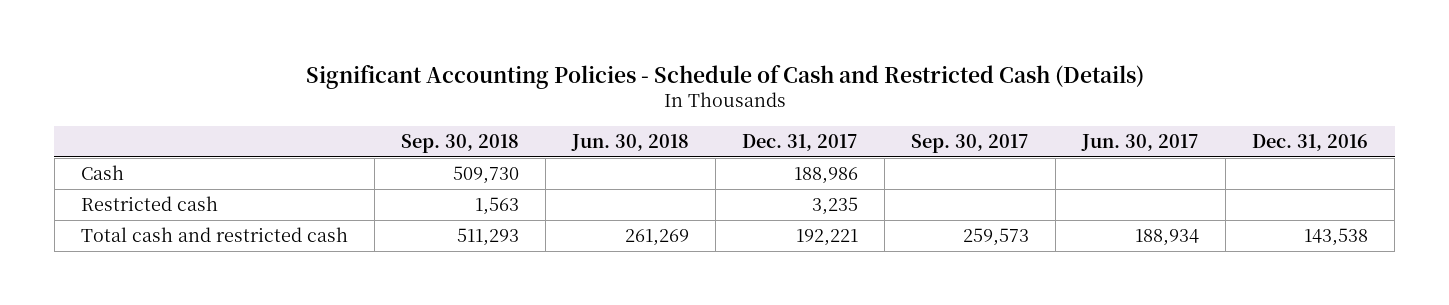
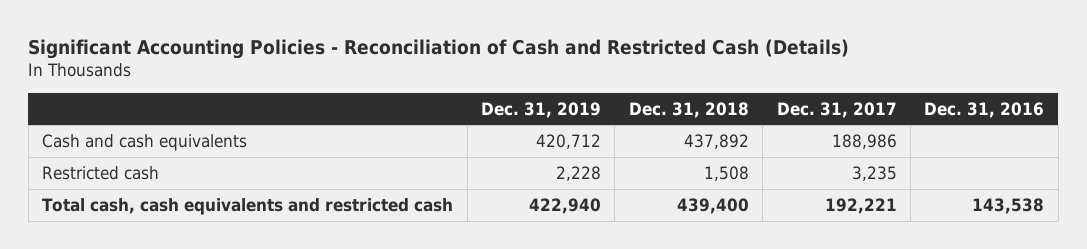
- Significant Accounting Policies - Schedule of Cash and Restricted Cash (Details)
+ Significant Accounting Policies - Reconciliation of Cash and Restricted Cash (Details)
- | Sep. 30, 2018 | Jun. 30, 2018 | Dec. 31, 2017 | Sep. 30, 2017 | Jun. 30, 2017 | Dec. 31, 2016
+ | Dec. 31, 2019 | Dec. 31, 2018 | Dec. 31, 2017 | Dec. 31, 2016
- Cash | 509,730 | | 188,986 | | |
+ Cash and cash equivalents | 420,712 | 437,892 | 188,986 |
- Total cash and restricted cash | 511,293 | 261,269 | 192,221 | 259,573 | 188,934 | 143,538
+ Total cash, cash equivalents and restricted cash | 422,940 | 439,400 | 192,221 | 143,538

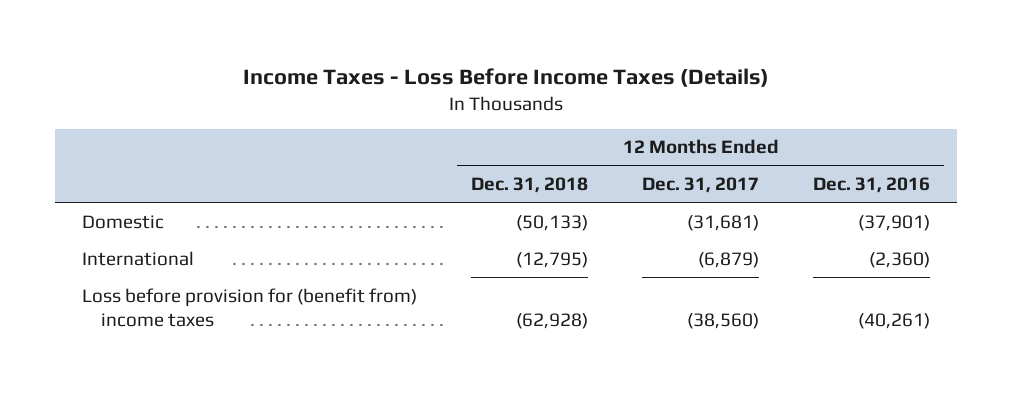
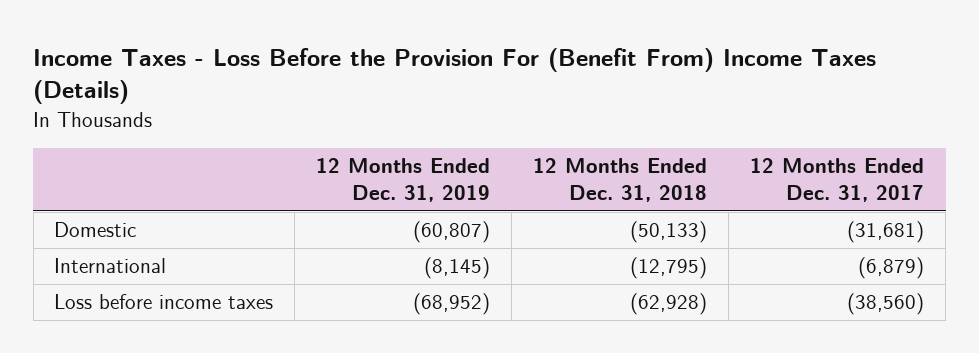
- Income Taxes - Loss Before Income Taxes (Details)
+ Income Taxes - Loss Before the Provision For (Benefit From) Income Taxes (Details)
- | 12 Months Ended Dec. 31, 2018 | 12 Months Ended Dec. 31, 2017 | 12 Months Ended Dec. 31, 2016
+ | 12 Months Ended Dec. 31, 2019 | 12 Months Ended Dec. 31, 2018 | 12 Months Ended Dec. 31, 2017
- Loss before provision for (benefit from) income taxes | (62,928) | (38,560) | (40,261)
+ Loss before income taxes | (68,952) | (62,928) | (38,560)

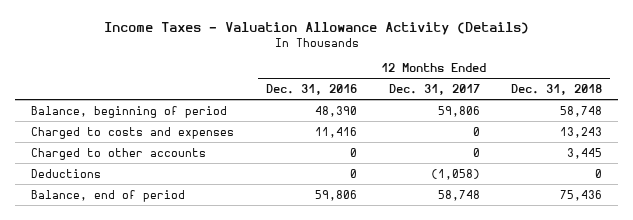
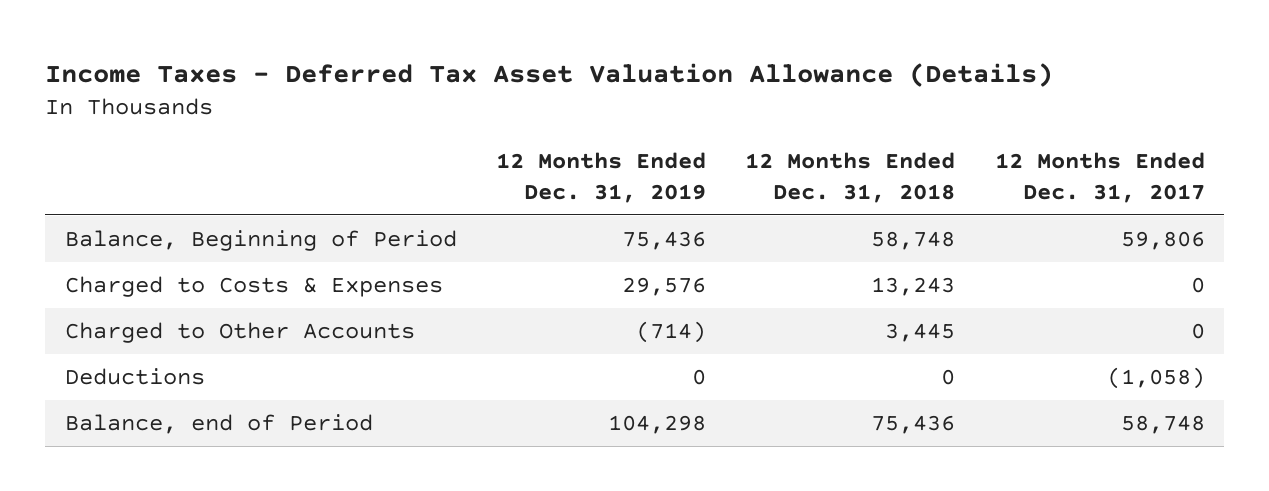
- Income Taxes - Valuation Allowance Activity (Details)
+ Income Taxes - Deferred Tax Asset Valuation Allowance (Details)
- | 12 Months Ended Dec. 31, 2016 | 12 Months Ended Dec. 31, 2017 | 12 Months Ended Dec. 31, 2018
+ | 12 Months Ended Dec. 31, 2019 | 12 Months Ended Dec. 31, 2018 | 12 Months Ended Dec. 31, 2017
- Balance, beginning of period | 48,390 | 59,806 | 58,748
- Charged to costs and expenses | 11,416 | 0 | 13,243
- Charged to other accounts | 0 | 0 | 3,445
+ Balance, Beginning of Period | 75,436 | 58,748 | 59,806
+ Charged to Costs & Expenses | 29,576 | 13,243 | 0
+ Charged to Other Accounts | (714) | 3,445 | 0
- Balance, end of period | 59,806 | 58,748 | 75,436
+ Balance, end of Period | 104,298 | 75,436 | 58,748

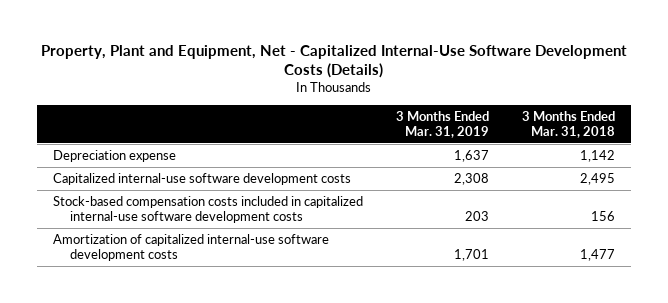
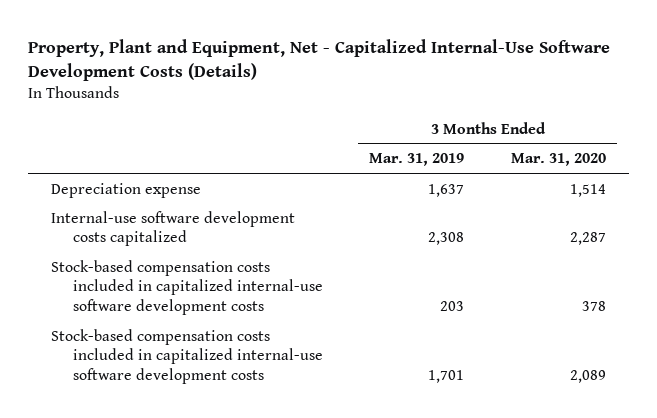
- | 3 Months Ended Mar. 31, 2019 | 3 Months Ended Mar. 31, 2018
+ | 3 Months Ended Mar. 31, 2019 | 3 Months Ended Mar. 31, 2020
- Capitalized internal-use software development costs | 2,308 | 2,495
+ Internal-use software development costs capitalized | 2,308 | 2,287
- Amortization of capitalized internal-use software development costs | 1,701 | 1,477
+ Stock-based compensation costs included in capitalized internal-use software development costs | 1,701 | 2,089

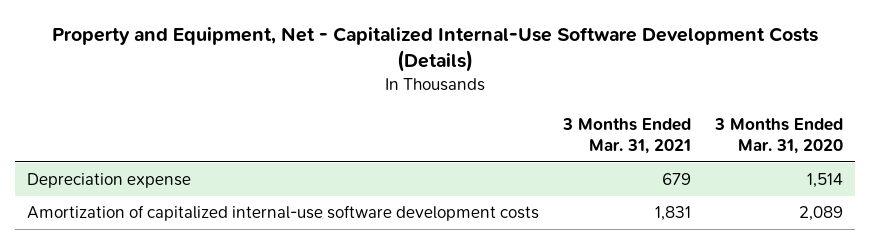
- Property, Plant and Equipment, Net - Capitalized Internal-Use Software Development Costs (Details)
+ Property and Equipment, Net - Capitalized Internal-Use Software Development Costs (Details)
- | 3 Months Ended Mar. 31, 2019 | 3 Months Ended Mar. 31, 2020
+ | 3 Months Ended Mar. 31, 2021 | 3 Months Ended Mar. 31, 2020
- Internal-use software development costs capitalized | 2,308 | 2,287
- Stock-based compensation costs included in capitalized internal-use software development costs | 203 | 378
- Stock-based compensation costs included in capitalized internal-use software development costs | 1,701 | 2,089
+ Amortization of capitalized internal-use software development costs | 1,831 | 2,089

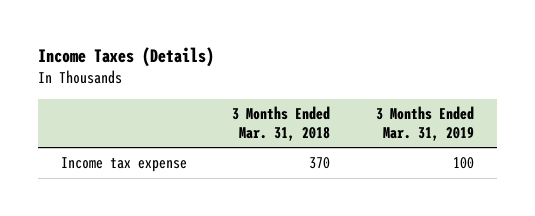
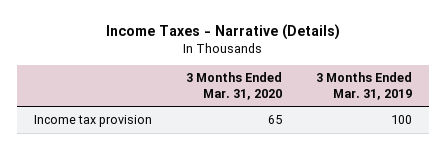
- Income Taxes (Details)
+ Income Taxes - Narrative (Details)
- | 3 Months Ended Mar. 31, 2018 | 3 Months Ended Mar. 31, 2019
+ | 3 Months Ended Mar. 31, 2020 | 3 Months Ended Mar. 31, 2019
- Income tax expense | 370 | 100
+ Income tax provision | 65 | 100

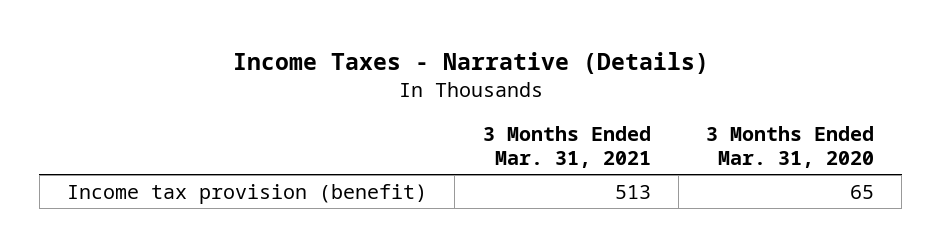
- | 3 Months Ended Mar. 31, 2020 | 3 Months Ended Mar. 31, 2019
+ | 3 Months Ended Mar. 31, 2021 | 3 Months Ended Mar. 31, 2020
- Income tax provision | 65 | 100
+ Income tax provision (benefit) | 513 | 65

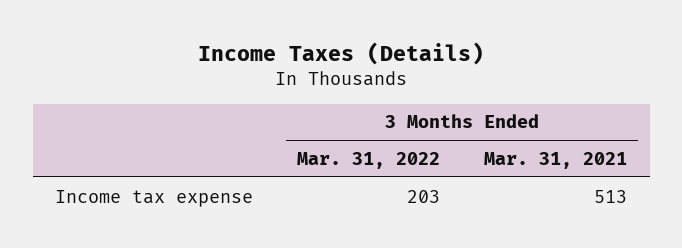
- Income Taxes - Narrative (Details)
+ Income Taxes (Details)
- | 3 Months Ended Mar. 31, 2021 | 3 Months Ended Mar. 31, 2020
+ | 3 Months Ended Mar. 31, 2022 | 3 Months Ended Mar. 31, 2021
- Income tax provision (benefit) | 513 | 65
+ Income tax expense | 203 | 513

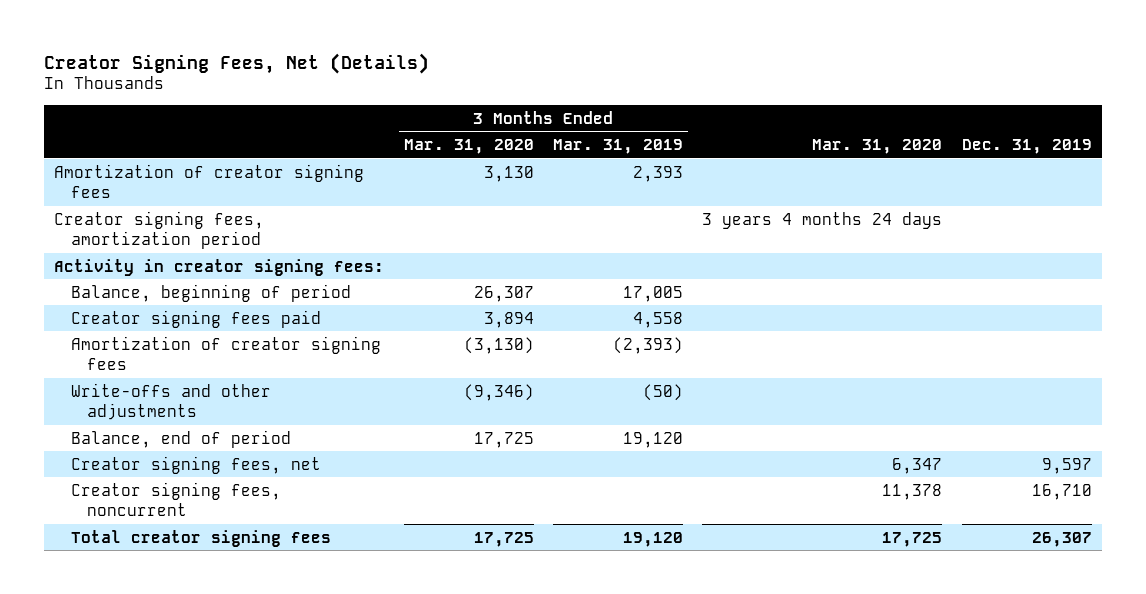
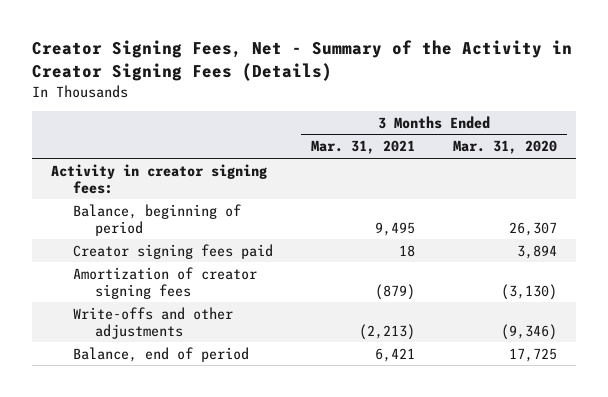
- Creator Signing Fees, Net (Details)
+ Creator Signing Fees, Net - Summary of the Activity in Creator Signing Fees (Details)
- | 3 Months Ended Mar. 31, 2020 | 3 Months Ended Mar. 31, 2019 | Mar. 31, 2020 | Dec. 31, 2019
+ | 3 Months Ended Mar. 31, 2021 | 3 Months Ended Mar. 31, 2020
- Amortization of creator signing fees | 3,130 | 2,393 | |
- Creator signing fees, amortization period | | | 3 years 4 months 24 days |
- Creator signing fees, net | | | 6,347 | 9,597
- Creator signing fees, noncurrent | | | 11,378 | 16,710
- Total creator signing fees | 17,725 | 19,120 | 17,725 | 26,307

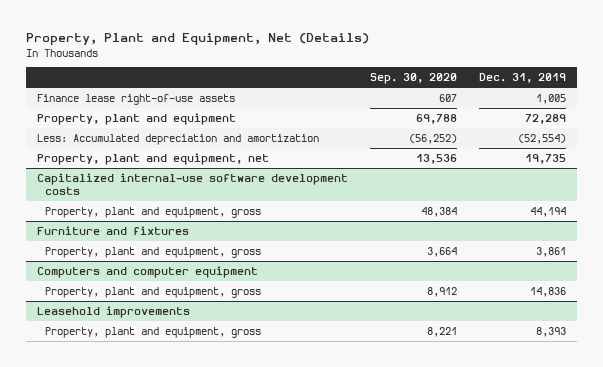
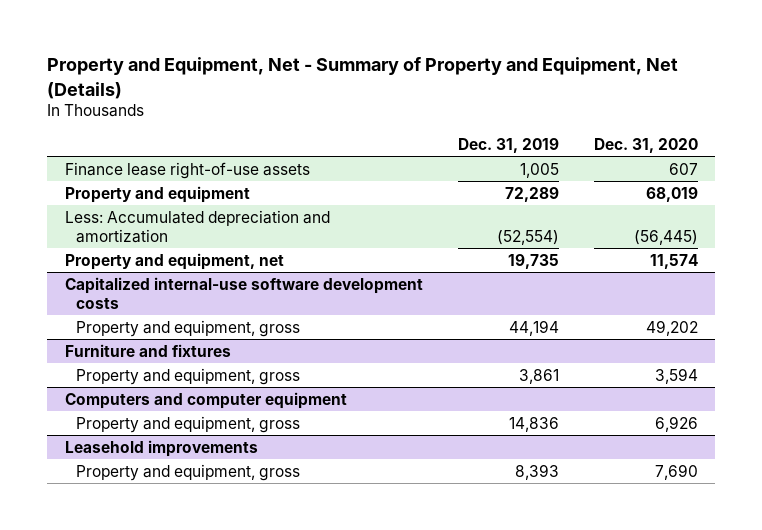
- Property, Plant and Equipment, Net (Details)
+ Property and Equipment, Net - Summary of Property and Equipment, Net (Details)
- | Sep. 30, 2020 | Dec. 31, 2019
+ | Dec. 31, 2019 | Dec. 31, 2020
- Property, plant and equipment | 69,788 | 72,289
+ Property and equipment | 72,289 | 68,019
- Property, plant and equipment, net | 13,536 | 19,735
+ Property and equipment, net | 19,735 | 11,574
@ Capitalized internal-use software development costs
- Property, plant and equipment, gross | 48,384 | 44,194
+ Property and equipment, gross | 44,194 | 49,202
@ Furniture and fixtures
- Property, plant and equipment, gross | 3,664 | 3,861
+ Property and equipment, gross | 3,861 | 3,594
@ Computers and computer equipment
- Property, plant and equipment, gross | 8,912 | 14,836
+ Property and equipment, gross | 14,836 | 6,926
@ Leasehold improvements
- Property, plant and equipment, gross | 8,221 | 8,393
+ Property and equipment, gross | 8,393 | 7,690

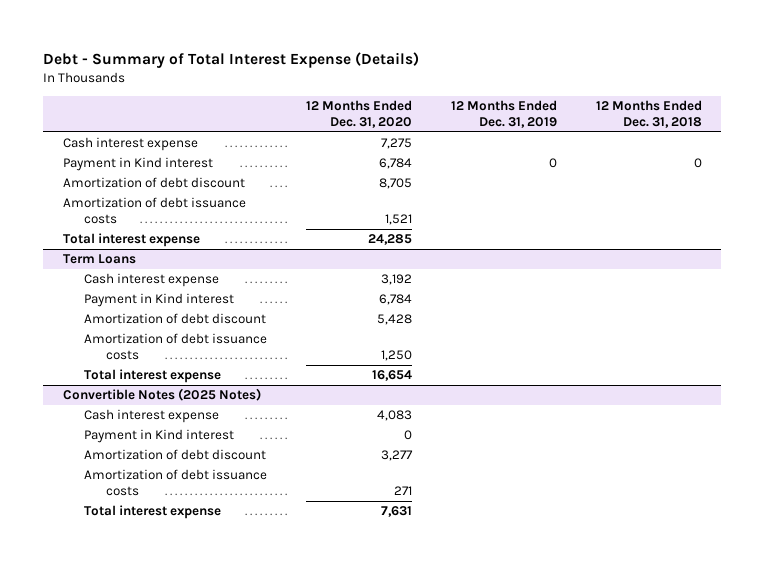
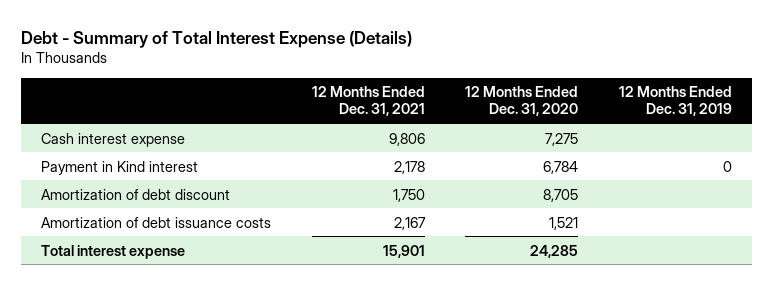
- | 12 Months Ended Dec. 31, 2020 | 12 Months Ended Dec. 31, 2019 | 12 Months Ended Dec. 31, 2018
+ | 12 Months Ended Dec. 31, 2021 | 12 Months Ended Dec. 31, 2020 | 12 Months Ended Dec. 31, 2019
- Term Loans
- Cash interest expense | 3,192 | |
- Payment in Kind interest | 6,784 | |
- Amortization of debt discount | 5,428 | |
- Amortization of debt issuance costs | 1,250 | |
- Total interest expense | 16,654 | |
- Convertible Notes (2025 Notes)
- Cash interest expense | 4,083 | |
- Payment in Kind interest | 0 | |
- Amortization of debt discount | 3,277 | |
- Amortization of debt issuance costs | 271 | |
- Total interest expense | 7,631 | |

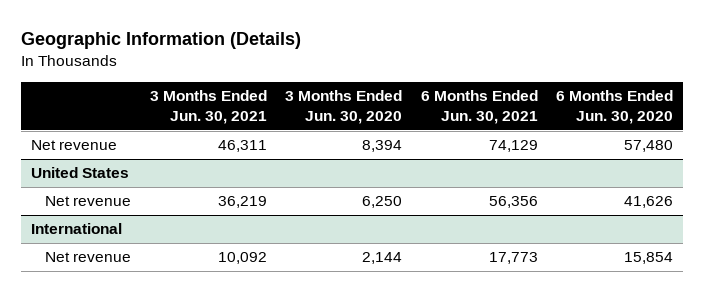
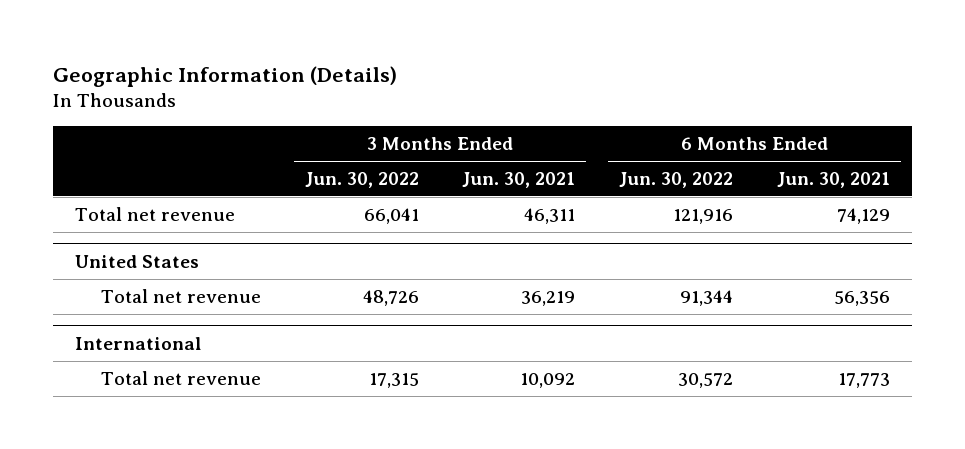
- | 3 Months Ended Jun. 30, 2021 | 3 Months Ended Jun. 30, 2020 | 6 Months Ended Jun. 30, 2021 | 6 Months Ended Jun. 30, 2020
+ | 3 Months Ended Jun. 30, 2022 | 3 Months Ended Jun. 30, 2021 | 6 Months Ended Jun. 30, 2022 | 6 Months Ended Jun. 30, 2021
- Net revenue | 46,311 | 8,394 | 74,129 | 57,480
+ Total net revenue | 66,041 | 46,311 | 121,916 | 74,129
@ United States
- Net revenue | 36,219 | 6,250 | 56,356 | 41,626
+ Total net revenue | 48,726 | 36,219 | 91,344 | 56,356
@ International
- Net revenue | 10,092 | 2,144 | 17,773 | 15,854
+ Total net revenue | 17,315 | 10,092 | 30,572 | 17,773

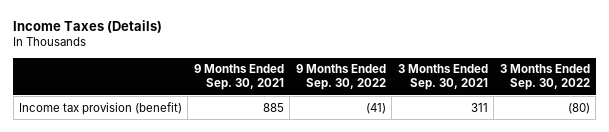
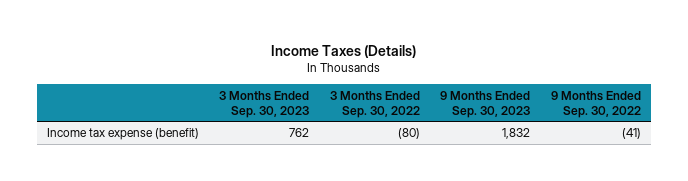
- | 9 Months Ended Sep. 30, 2021 | 9 Months Ended Sep. 30, 2022 | 3 Months Ended Sep. 30, 2021 | 3 Months Ended Sep. 30, 2022
+ | 3 Months Ended Sep. 30, 2023 | 3 Months Ended Sep. 30, 2022 | 9 Months Ended Sep. 30, 2023 | 9 Months Ended Sep. 30, 2022
- Income tax provision (benefit) | 885 | (41) | 311 | (80)
+ Income tax expense (benefit) | 762 | (80) | 1,832 | (41)

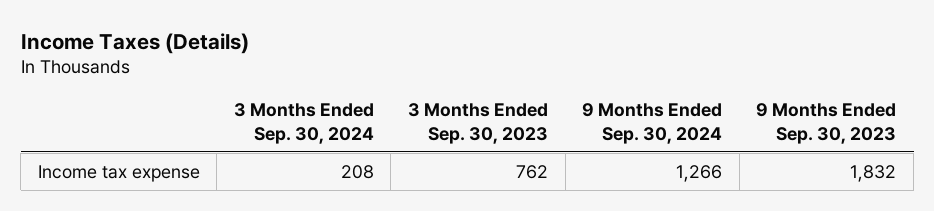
- | 3 Months Ended Sep. 30, 2023 | 3 Months Ended Sep. 30, 2022 | 9 Months Ended Sep. 30, 2023 | 9 Months Ended Sep. 30, 2022
+ | 3 Months Ended Sep. 30, 2024 | 3 Months Ended Sep. 30, 2023 | 9 Months Ended Sep. 30, 2024 | 9 Months Ended Sep. 30, 2023
- Income tax expense (benefit) | 762 | (80) | 1,832 | (41)
+ Income tax expense | 208 | 762 | 1,266 | 1,832

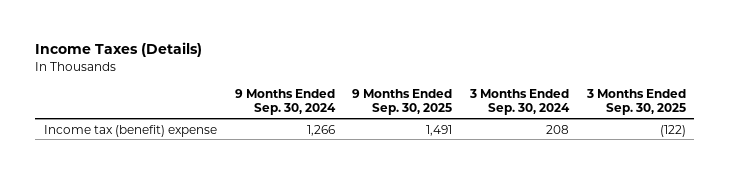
- | 3 Months Ended Sep. 30, 2024 | 3 Months Ended Sep. 30, 2023 | 9 Months Ended Sep. 30, 2024 | 9 Months Ended Sep. 30, 2023
+ | 9 Months Ended Sep. 30, 2024 | 9 Months Ended Sep. 30, 2025 | 3 Months Ended Sep. 30, 2024 | 3 Months Ended Sep. 30, 2025
- Income tax expense | 208 | 762 | 1,266 | 1,832
+ Income tax (benefit) expense | 1,266 | 1,491 | 208 | (122)

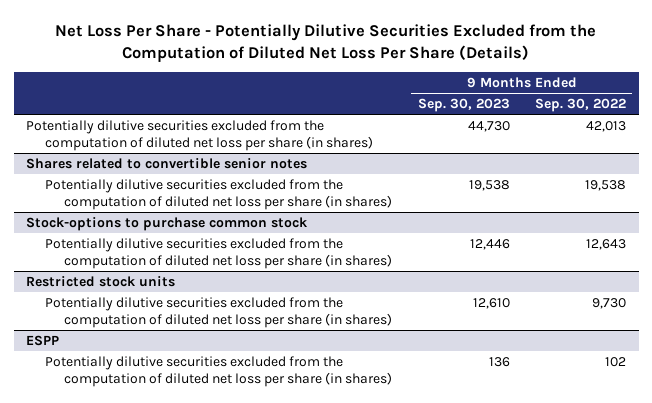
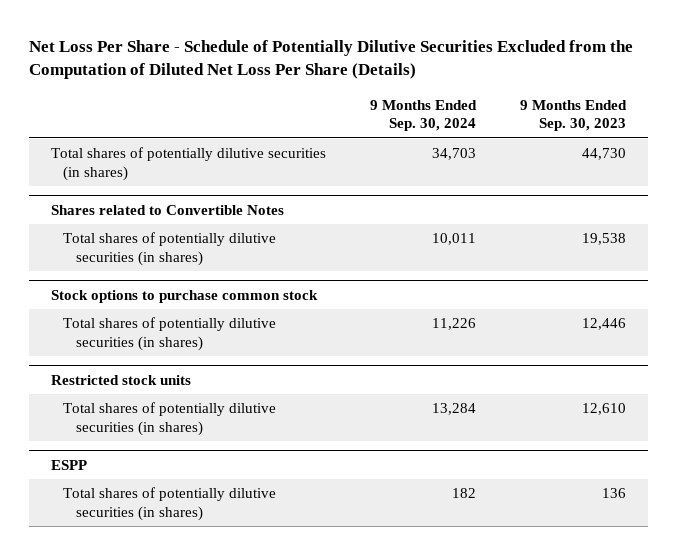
- Net Loss Per Share - Potentially Dilutive Securities Excluded from the Computation of Diluted Net Loss Per Share (Details)
+ Net Loss Per Share - Schedule of Potentially Dilutive Securities Excluded from the Computation of Diluted Net Loss Per Share (Details)
- | 9 Months Ended Sep. 30, 2023 | 9 Months Ended Sep. 30, 2022
+ | 9 Months Ended Sep. 30, 2024 | 9 Months Ended Sep. 30, 2023
- Potentially dilutive securities excluded from the computation of diluted net loss per share (in shares) | 44,730 | 42,013
- Shares related to convertible senior notes
- Potentially dilutive securities excluded from the computation of diluted net loss per share (in shares) | 19,538 | 19,538
- Stock-options to purchase common stock
- Potentially dilutive securities excluded from the computation of diluted net loss per share (in shares) | 12,446 | 12,643
+ Total shares of potentially dilutive securities (in shares) | 34,703 | 44,730
+ Shares related to Convertible Notes
+ Total shares of potentially dilutive securities (in shares) | 10,011 | 19,538
+ Stock options to purchase common stock
+ Total shares of potentially dilutive securities (in shares) | 11,226 | 12,446
@ Restricted stock units
- Potentially dilutive securities excluded from the computation of diluted net loss per share (in shares) | 12,610 | 9,730
+ Total shares of potentially dilutive securities (in shares) | 13,284 | 12,610
@ ESPP
- Potentially dilutive securities excluded from the computation of diluted net loss per share (in shares) | 136 | 102
+ Total shares of potentially dilutive securities (in shares) | 182 | 136

